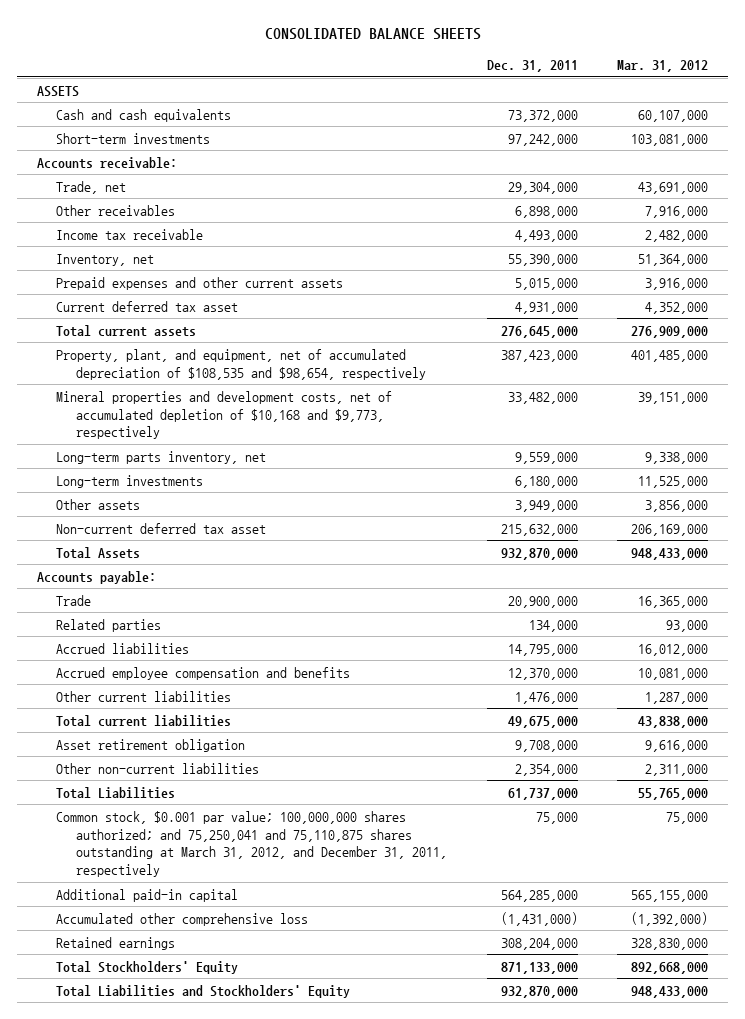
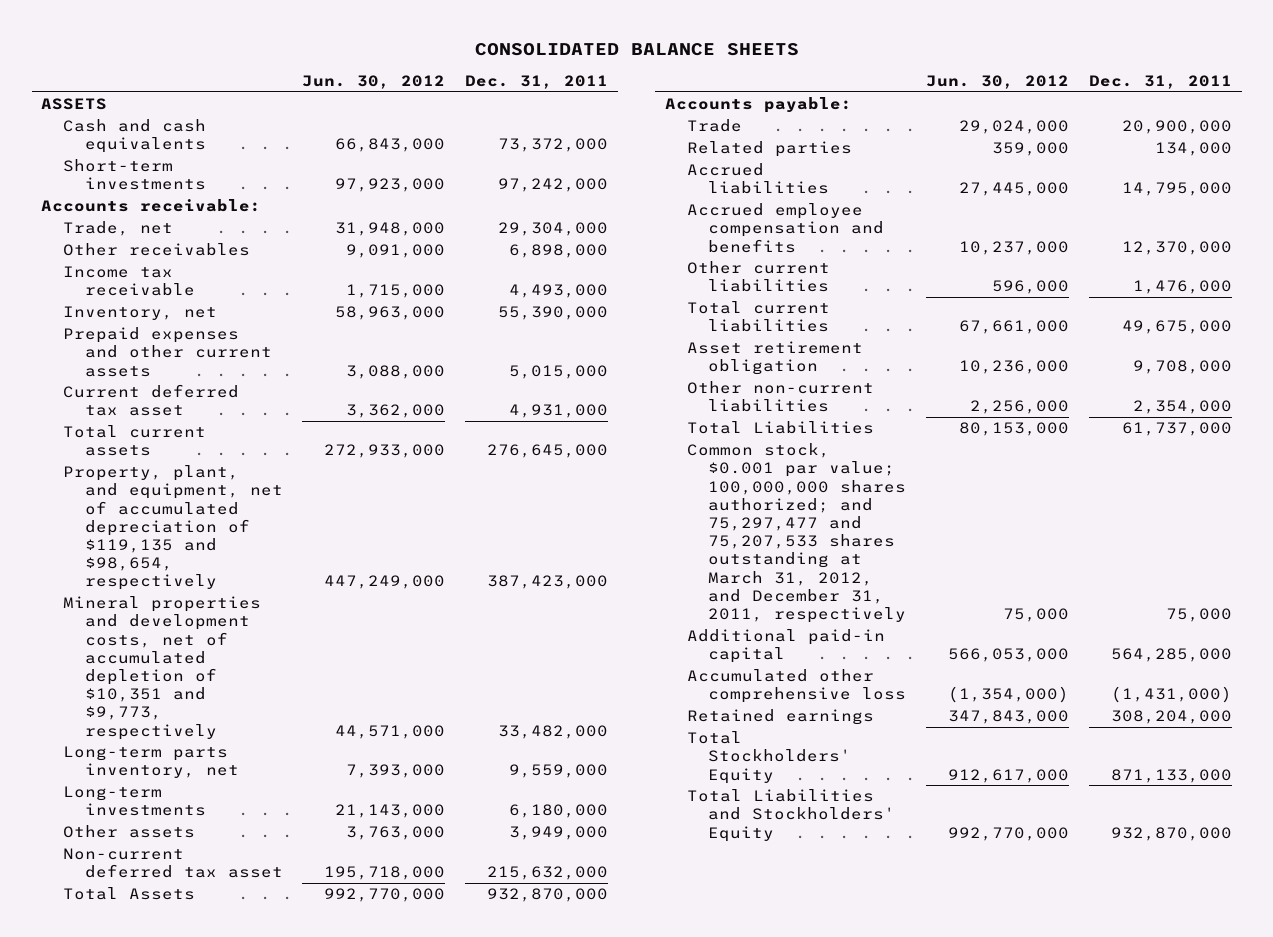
- | Dec. 31, 2011 | Mar. 31, 2012
+ | Jun. 30, 2012 | Dec. 31, 2011
- Property, plant, and equipment, net of accumulated depreciation of $108,535 and $98,654, respectively | 387,423,000 | 401,485,000
- Mineral properties and development costs, net of accumulated depletion of $10,168 and $9,773, respectively | 33,482,000 | 39,151,000
+ Property, plant, and equipment, net of accumulated depreciation of $119,135 and $98,654, respectively | 447,249,000 | 387,423,000
+ Mineral properties and development costs, net of accumulated depletion of $10,351 and $9,773, respectively | 44,571,000 | 33,482,000
- Common stock, $0.001 par value; 100,000,000 shares authorized; and 75,250,041 and 75,110,875 shares outstanding at March 31, 2012, and December 31, 2011, respectively | 75,000 | 75,000
+ Common stock, $0.001 par value; 100,000,000 shares authorized; and 75,297,477 and 75,207,533 shares outstanding at March 31, 2012, and December 31, 2011, respectively | 75,000 | 75,000

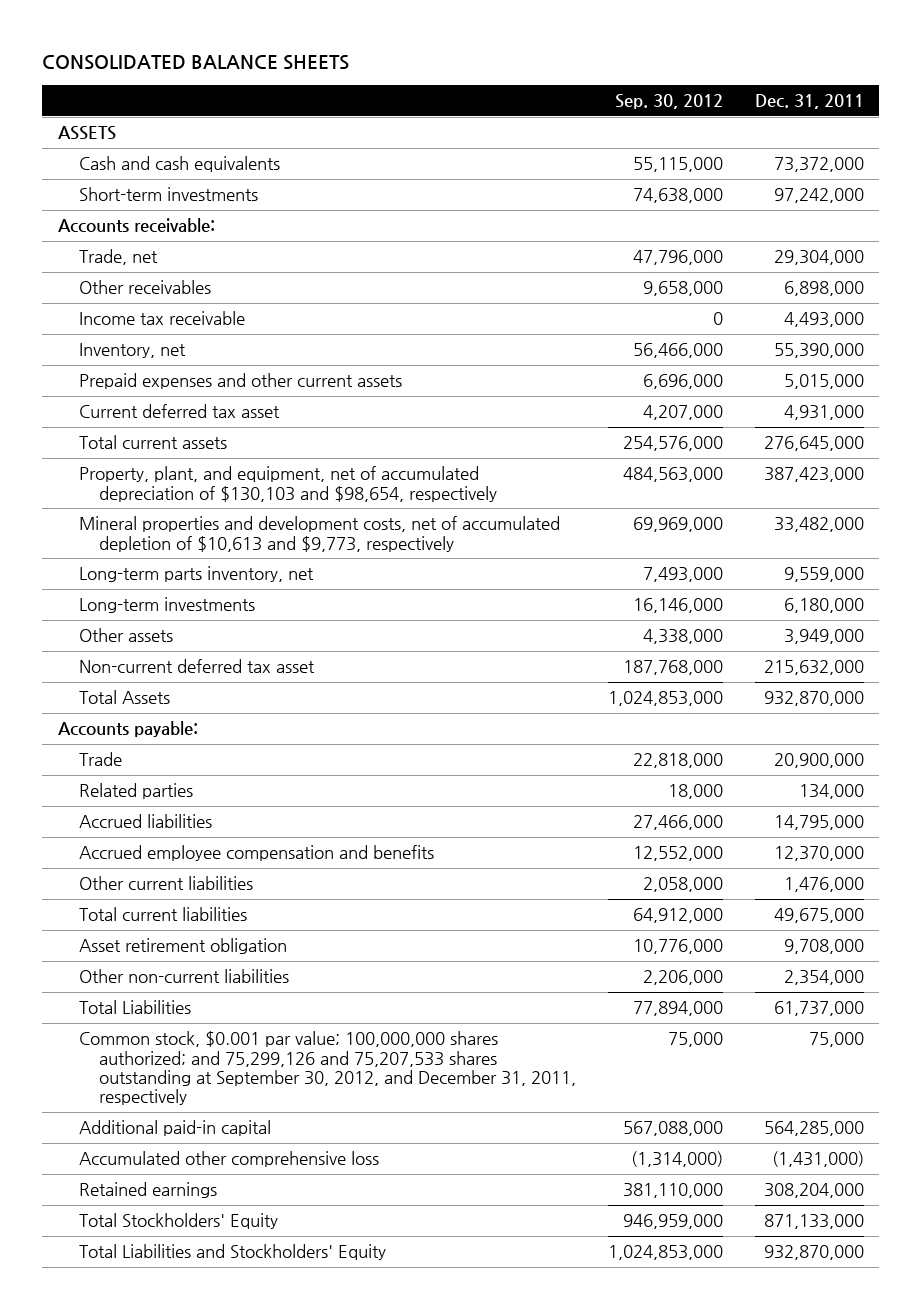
- | Jun. 30, 2012 | Dec. 31, 2011
+ | Sep. 30, 2012 | Dec. 31, 2011
- Property, plant, and equipment, net of accumulated depreciation of $119,135 and $98,654, respectively | 447,249,000 | 387,423,000
- Mineral properties and development costs, net of accumulated depletion of $10,351 and $9,773, respectively | 44,571,000 | 33,482,000
+ Property, plant, and equipment, net of accumulated depreciation of $130,103 and $98,654, respectively | 484,563,000 | 387,423,000
+ Mineral properties and development costs, net of accumulated depletion of $10,613 and $9,773, respectively | 69,969,000 | 33,482,000
- Common stock, $0.001 par value; 100,000,000 shares authorized; and 75,297,477 and 75,207,533 shares outstanding at March 31, 2012, and December 31, 2011, respectively | 75,000 | 75,000
+ Common stock, $0.001 par value; 100,000,000 shares authorized; and 75,299,126 and 75,207,533 shares outstanding at September 30, 2012, and December 31, 2011, respectively | 75,000 | 75,000

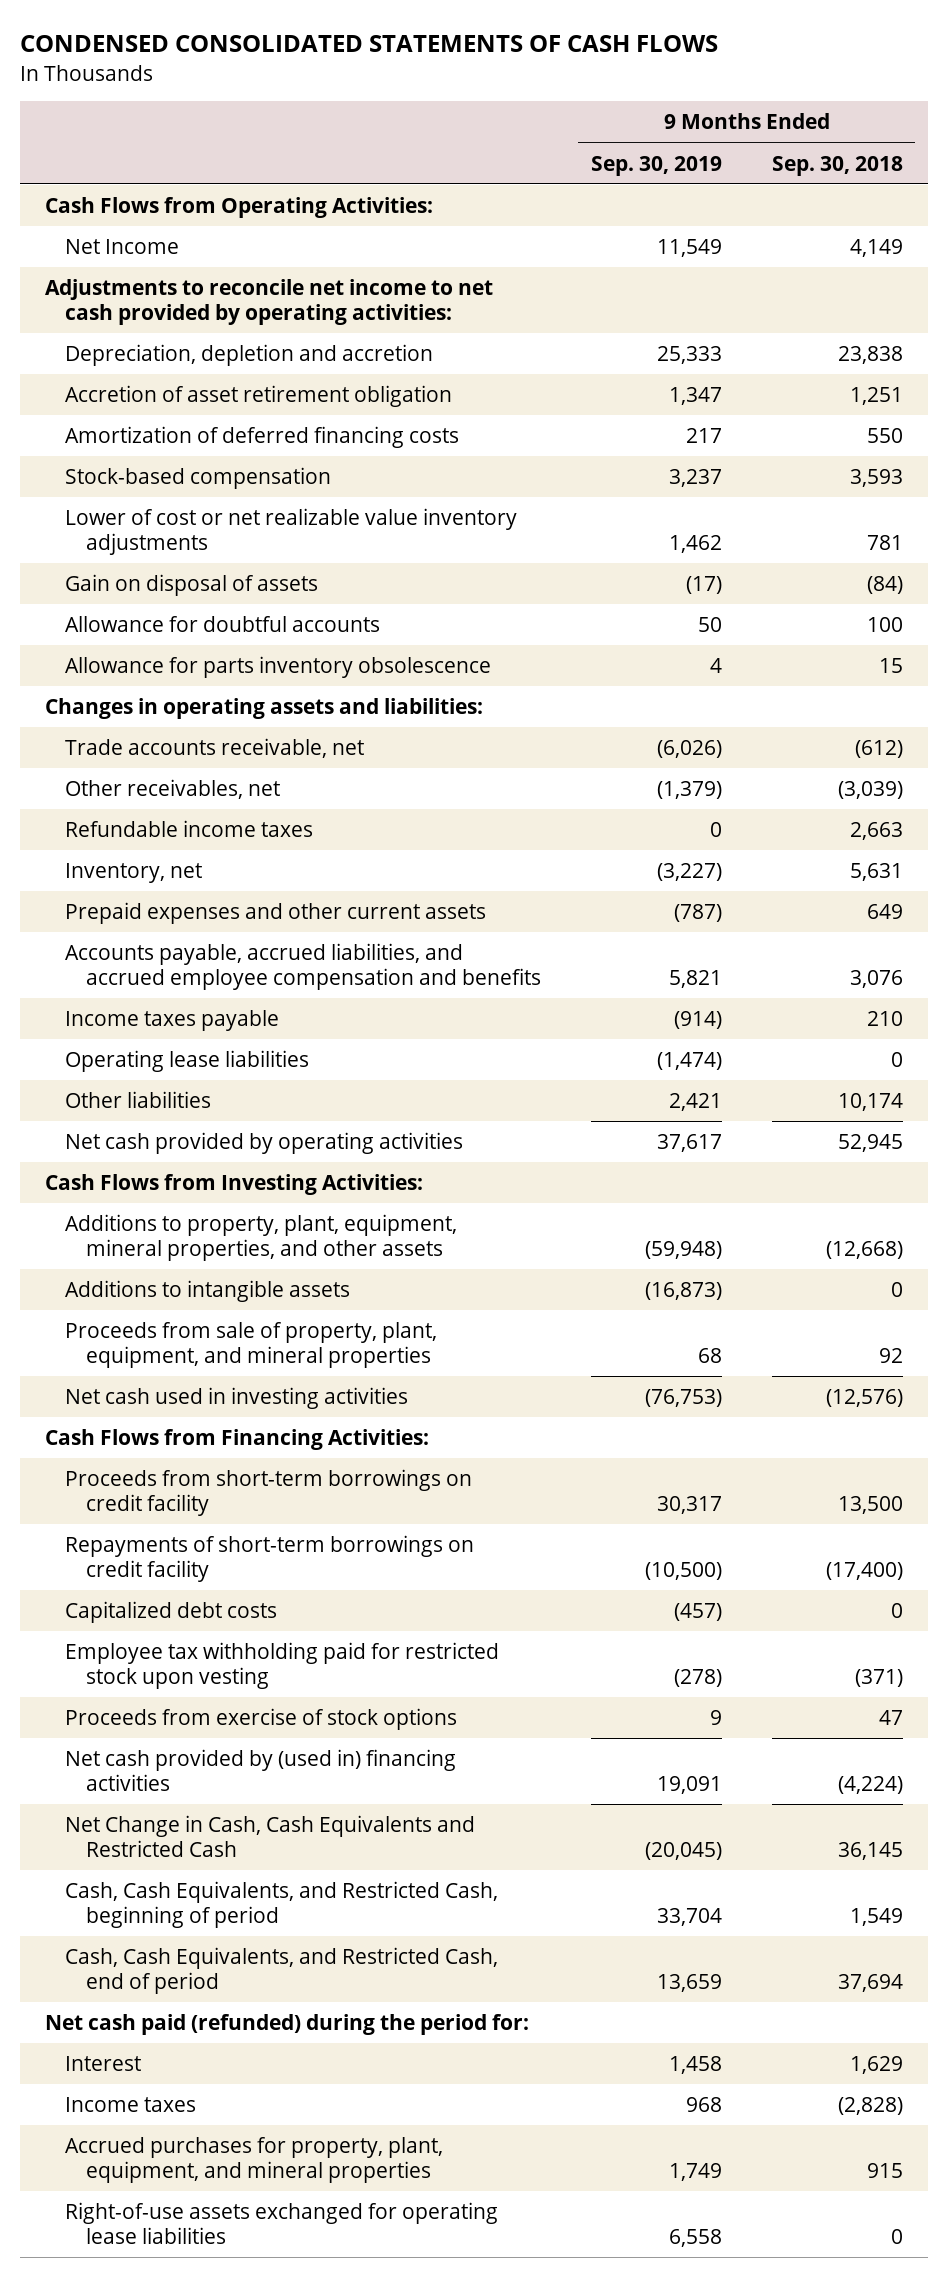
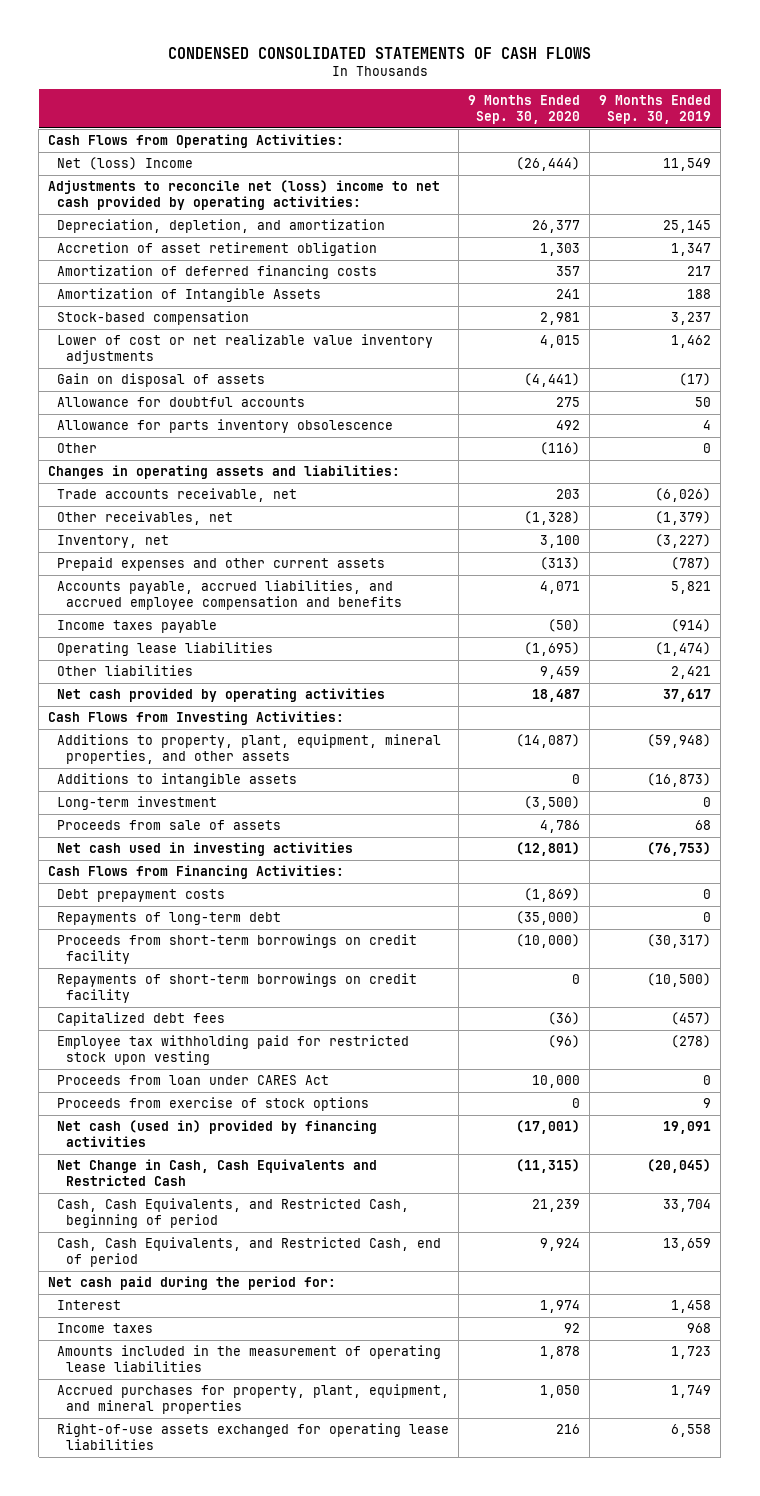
- | 9 Months Ended Sep. 30, 2019 | 9 Months Ended Sep. 30, 2018
+ | 9 Months Ended Sep. 30, 2020 | 9 Months Ended Sep. 30, 2019
- Net Income | 11,549 | 4,149
- Adjustments to reconcile net income to net cash provided by operating activities:
- Depreciation, depletion and accretion | 25,333 | 23,838
+ Net (loss) Income | (26,444) | 11,549
+ Adjustments to reconcile net (loss) income to net cash provided by operating activities:
+ Depreciation, depletion, and amortization | 26,377 | 25,145
+ Amortization of Intangible Assets | 241 | 188
+ Other | (116) | 0
- Refundable income taxes | 0 | 2,663
- Proceeds from sale of property, plant, equipment, and mineral properties | 68 | 92
+ Long-term investment | (3,500) | 0
+ Proceeds from sale of assets | 4,786 | 68
- Proceeds from short-term borrowings on credit facility | 30,317 | 13,500
+ Debt prepayment costs | (1,869) | 0
+ Repayments of long-term debt | (35,000) | 0
+ Proceeds from short-term borrowings on credit facility | (10,000) | (30,317)
- Capitalized debt costs | (457) | 0
+ Capitalized debt fees | (36) | (457)
+ Proceeds from loan under CARES Act | 10,000 | 0
- Net cash provided by (used in) financing activities | 19,091 | (4,224)
+ Net cash (used in) provided by financing activities | (17,001) | 19,091
- Net cash paid (refunded) during the period for:
+ Net cash paid during the period for:
+ Amounts included in the measurement of operating lease liabilities | 1,878 | 1,723

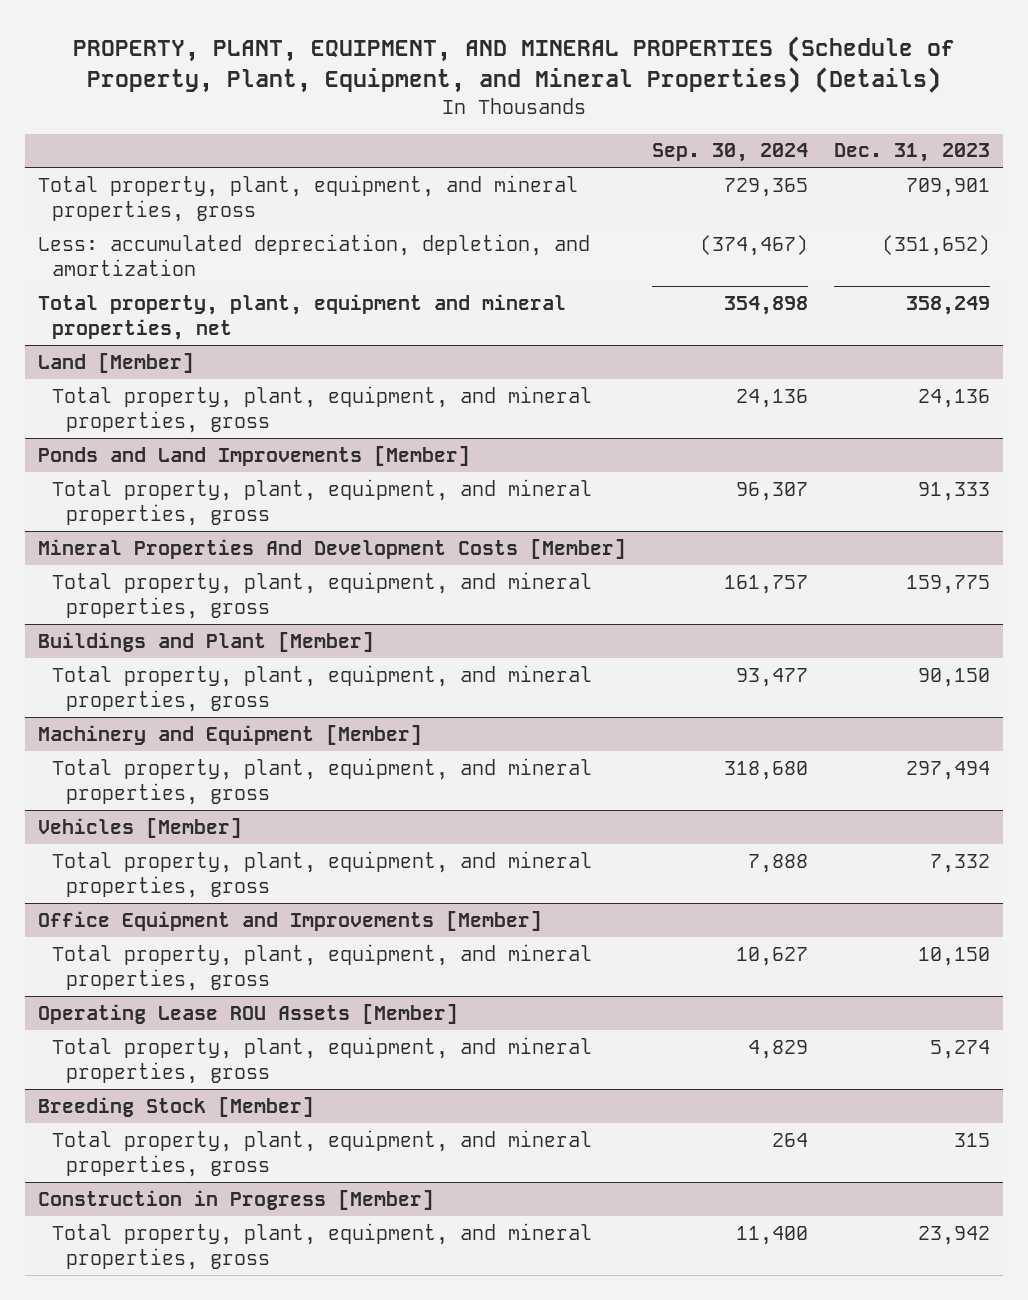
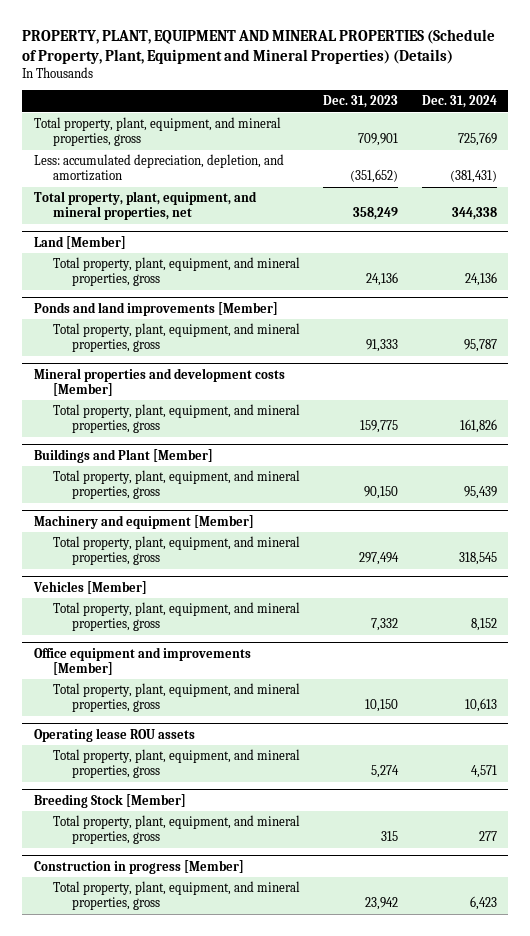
- PROPERTY, PLANT, EQUIPMENT, AND MINERAL PROPERTIES (Schedule of Property, Plant, Equipment, and Mineral Properties) (Details)
+ PROPERTY, PLANT, EQUIPMENT AND MINERAL PROPERTIES (Schedule of Property, Plant, Equipment and Mineral Properties) (Details)
- | Sep. 30, 2024 | Dec. 31, 2023
+ | Dec. 31, 2023 | Dec. 31, 2024
- Total property, plant, equipment and mineral properties, net | 354,898 | 358,249
+ Total property, plant, equipment, and mineral properties, net | 358,249 | 344,338
- Ponds and Land Improvements [Member]
+ Ponds and land improvements [Member]
- Mineral Properties And Development Costs [Member]
+ Mineral properties and development costs [Member]
- Machinery and Equipment [Member]
+ Machinery and equipment [Member]
- Office Equipment and Improvements [Member]
+ Office equipment and improvements [Member]
- Operating Lease ROU Assets [Member]
+ Operating lease ROU assets
- Construction in Progress [Member]
+ Construction in progress [Member]

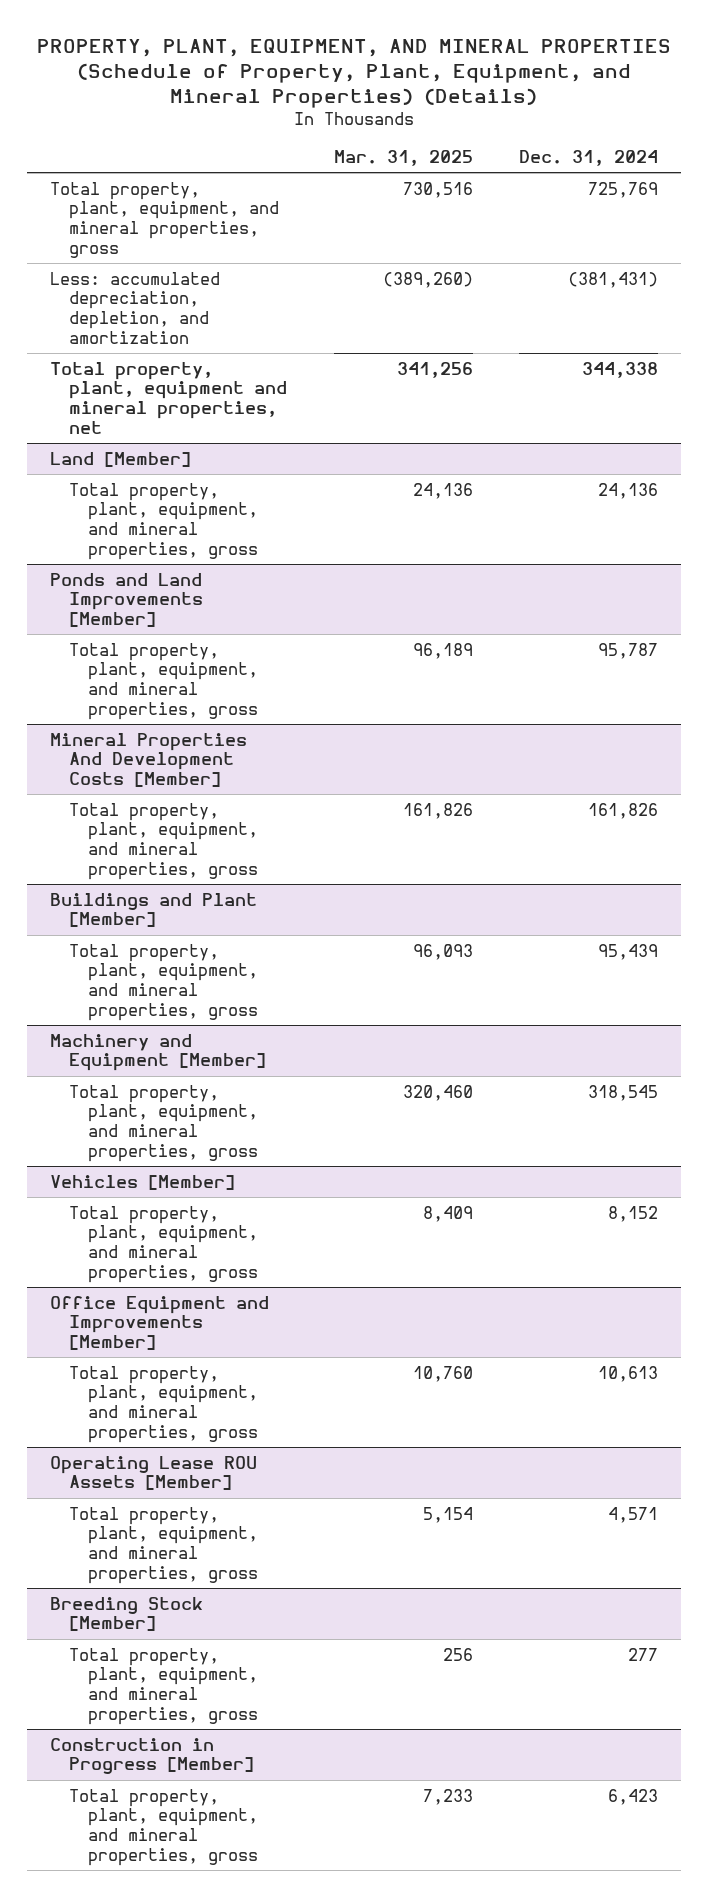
- PROPERTY, PLANT, EQUIPMENT AND MINERAL PROPERTIES (Schedule of Property, Plant, Equipment and Mineral Properties) (Details)
+ PROPERTY, PLANT, EQUIPMENT, AND MINERAL PROPERTIES (Schedule of Property, Plant, Equipment, and Mineral Properties) (Details)
- | Dec. 31, 2023 | Dec. 31, 2024
+ | Mar. 31, 2025 | Dec. 31, 2024
- Total property, plant, equipment, and mineral properties, net | 358,249 | 344,338
+ Total property, plant, equipment and mineral properties, net | 341,256 | 344,338
- Ponds and land improvements [Member]
+ Ponds and Land Improvements [Member]
- Mineral properties and development costs [Member]
+ Mineral Properties And Development Costs [Member]
- Machinery and equipment [Member]
+ Machinery and Equipment [Member]
- Office equipment and improvements [Member]
+ Office Equipment and Improvements [Member]
- Operating lease ROU assets
+ Operating Lease ROU Assets [Member]
- Construction in progress [Member]
+ Construction in Progress [Member]

